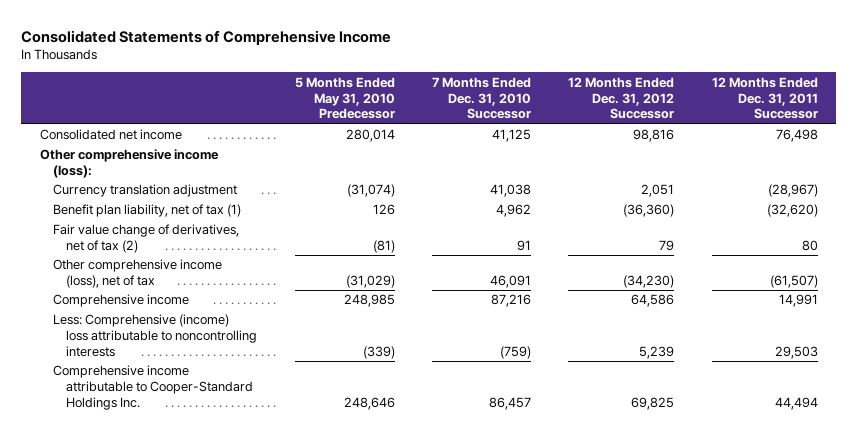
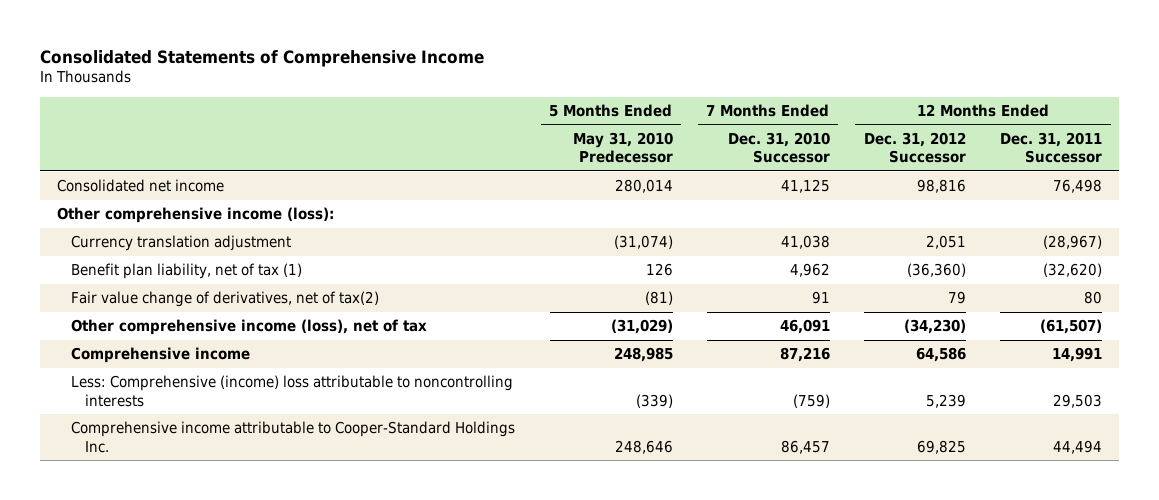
- Fair value change of derivatives, net of tax (2) | (81) | 91 | 79 | 80
+ Fair value change of derivatives, net of tax(2) | (81) | 91 | 79 | 80

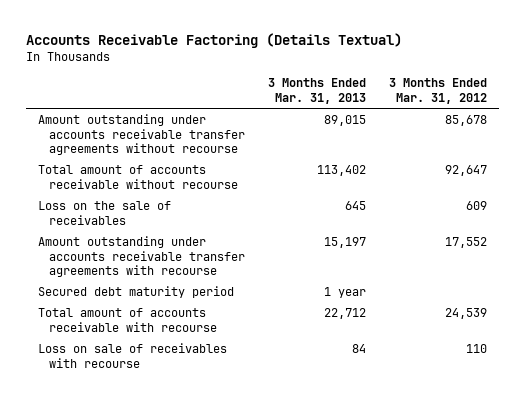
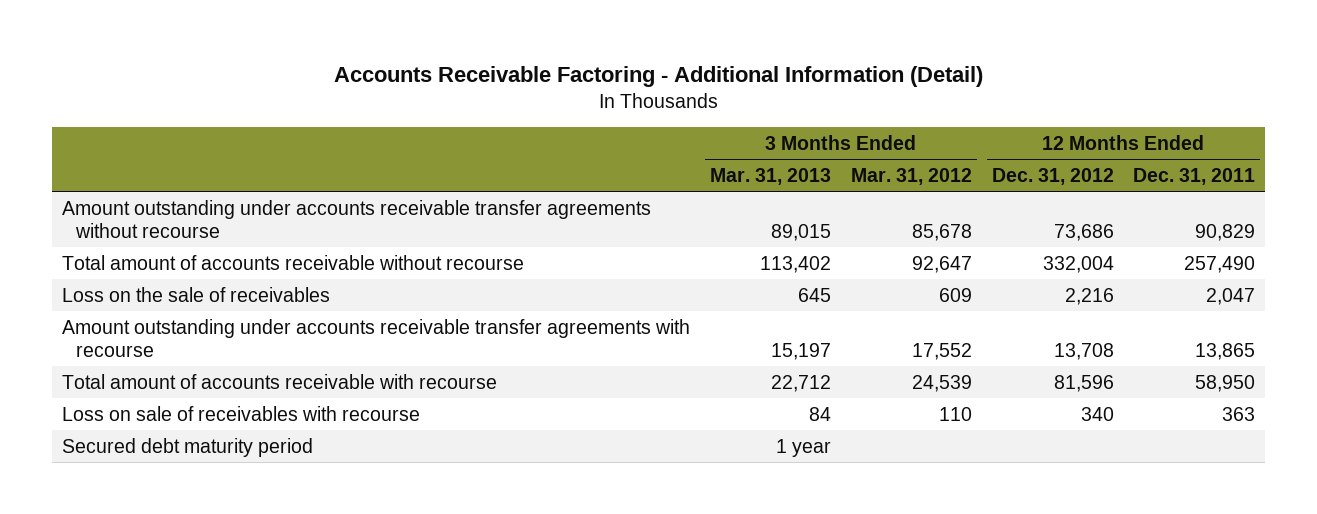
- Accounts Receivable Factoring (Details Textual)
+ Accounts Receivable Factoring - Additional Information (Detail)
- | 3 Months Ended Mar. 31, 2013 | 3 Months Ended Mar. 31, 2012
+ | 3 Months Ended Mar. 31, 2013 | 3 Months Ended Mar. 31, 2012 | 12 Months Ended Dec. 31, 2012 | 12 Months Ended Dec. 31, 2011
moved down: Secured debt maturity period | 1 year | | |

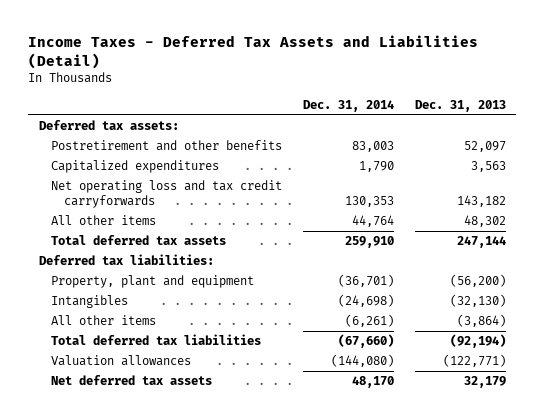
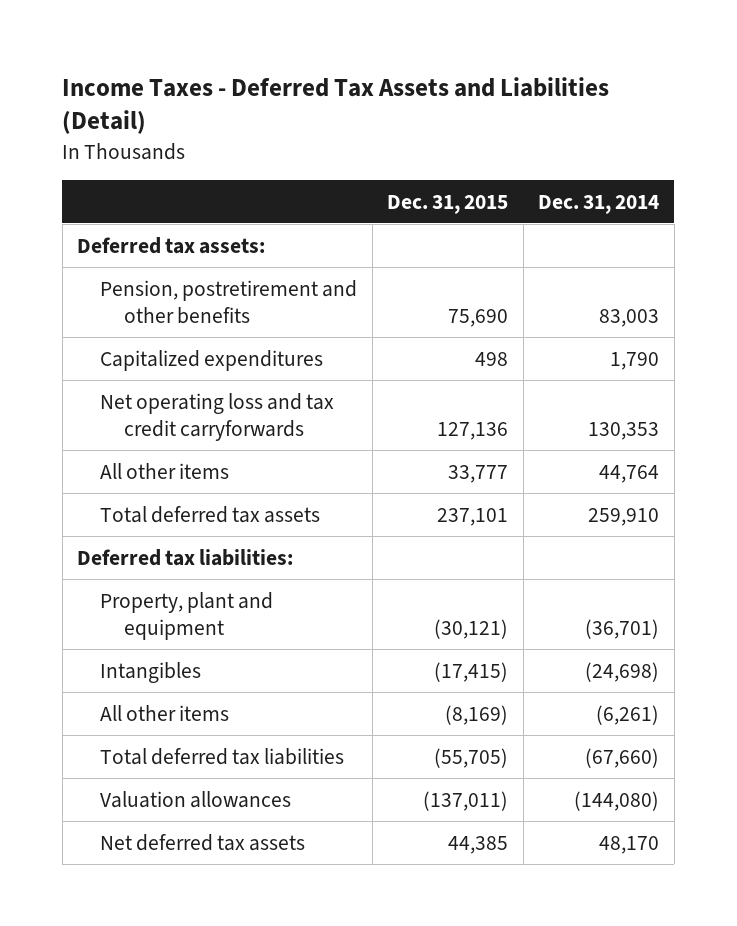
- | Dec. 31, 2014 | Dec. 31, 2013
+ | Dec. 31, 2015 | Dec. 31, 2014
- Postretirement and other benefits | 83,003 | 52,097
+ Pension, postretirement and other benefits | 75,690 | 83,003

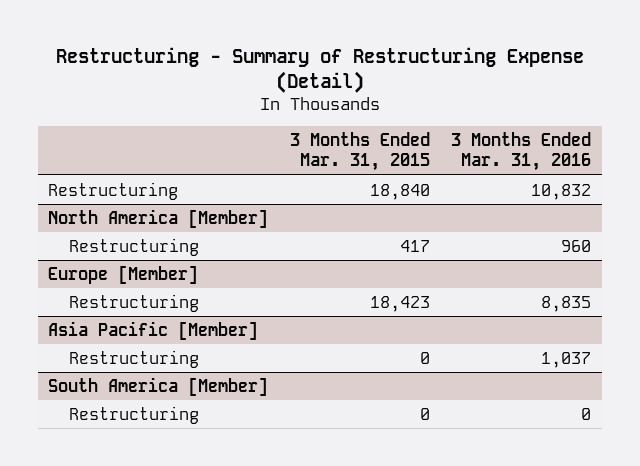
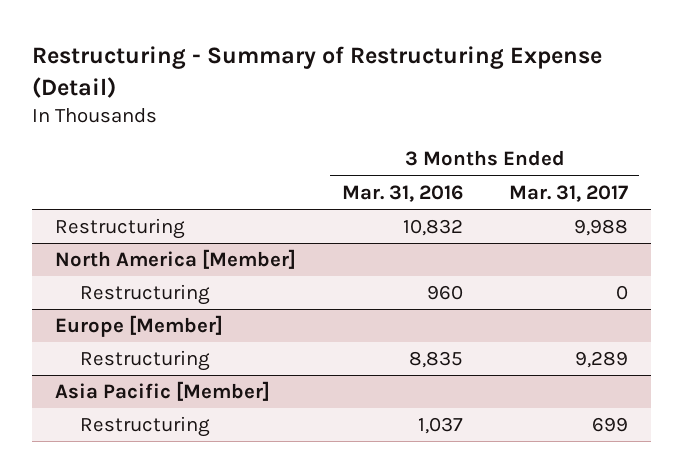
- | 3 Months Ended Mar. 31, 2015 | 3 Months Ended Mar. 31, 2016
+ | 3 Months Ended Mar. 31, 2016 | 3 Months Ended Mar. 31, 2017
- South America [Member]
- Restructuring | 0 | 0

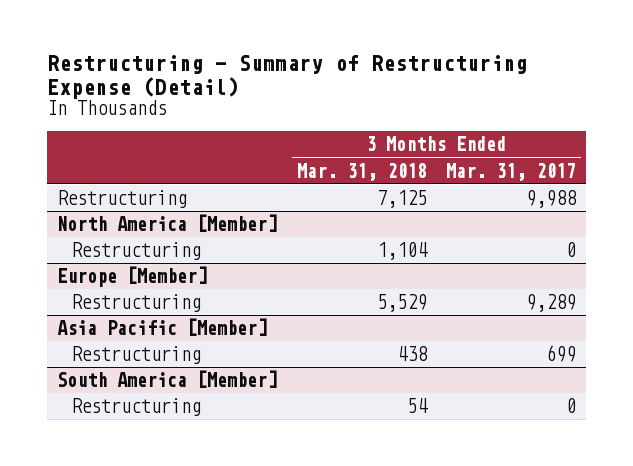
- | 3 Months Ended Mar. 31, 2016 | 3 Months Ended Mar. 31, 2017
+ | 3 Months Ended Mar. 31, 2018 | 3 Months Ended Mar. 31, 2017
+ South America [Member]
+ Restructuring | 54 | 0

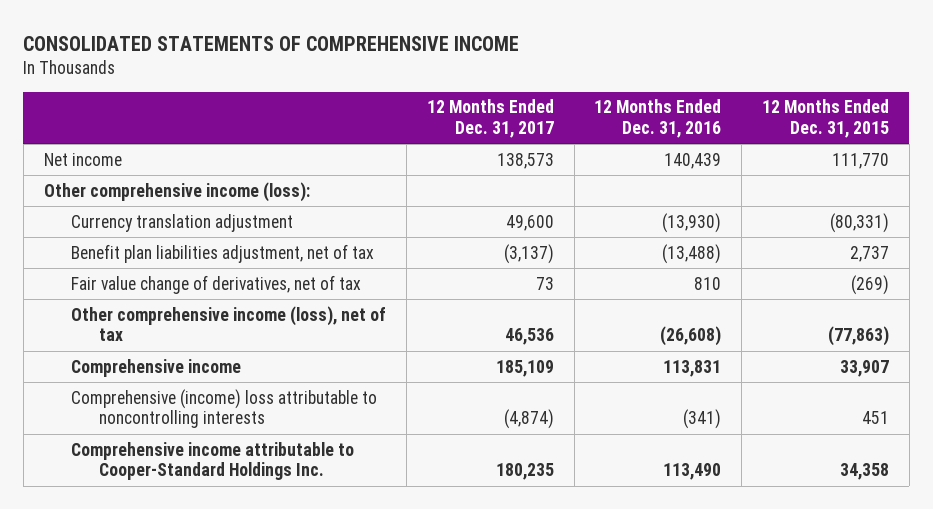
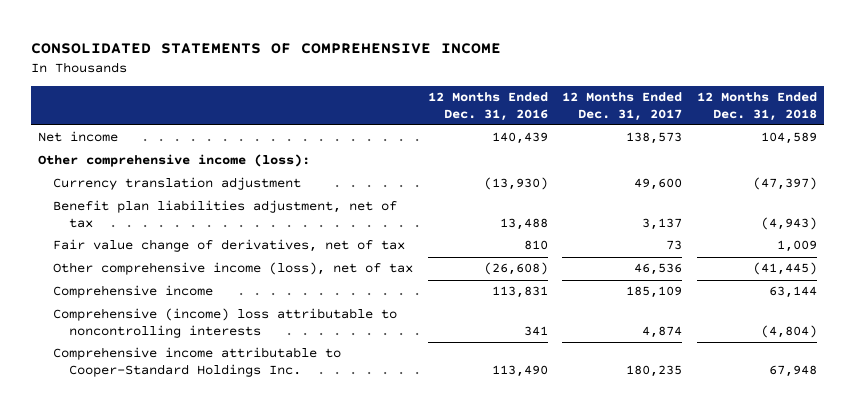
- | 12 Months Ended Dec. 31, 2017 | 12 Months Ended Dec. 31, 2016 | 12 Months Ended Dec. 31, 2015
+ | 12 Months Ended Dec. 31, 2016 | 12 Months Ended Dec. 31, 2017 | 12 Months Ended Dec. 31, 2018
- Benefit plan liabilities adjustment, net of tax | (3,137) | (13,488) | 2,737
+ Benefit plan liabilities adjustment, net of tax | 13,488 | 3,137 | (4,943)
- Comprehensive (income) loss attributable to noncontrolling interests | (4,874) | (341) | 451
+ Comprehensive (income) loss attributable to noncontrolling interests | 341 | 4,874 | (4,804)

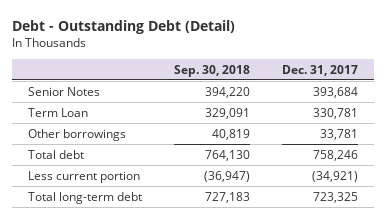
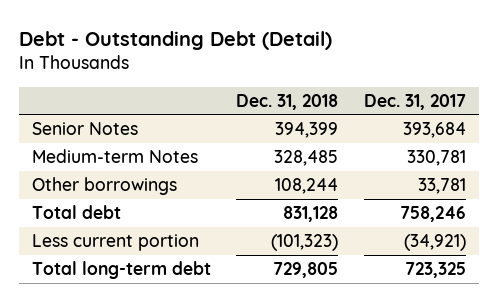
- | Sep. 30, 2018 | Dec. 31, 2017
+ | Dec. 31, 2018 | Dec. 31, 2017
- Term Loan | 329,091 | 330,781
+ Medium-term Notes | 328,485 | 330,781

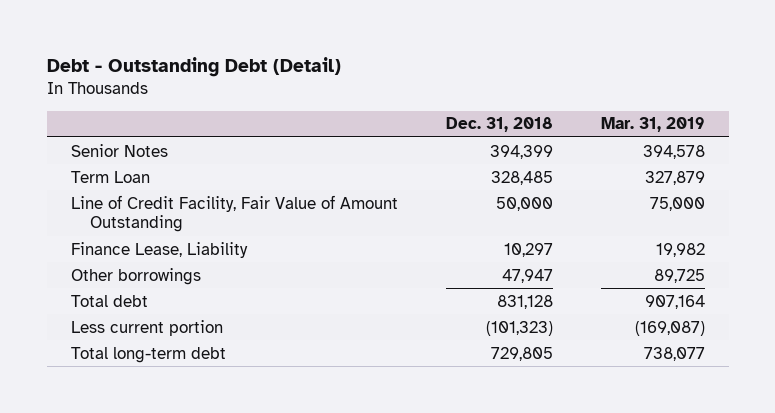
- | Dec. 31, 2018 | Dec. 31, 2017
+ | Dec. 31, 2018 | Mar. 31, 2019
- Medium-term Notes | 328,485 | 330,781
- Other borrowings | 108,244 | 33,781
+ Term Loan | 328,485 | 327,879
+ Line of Credit Facility, Fair Value of Amount Outstanding | 50,000 | 75,000
+ Finance Lease, Liability | 10,297 | 19,982
+ Other borrowings | 47,947 | 89,725

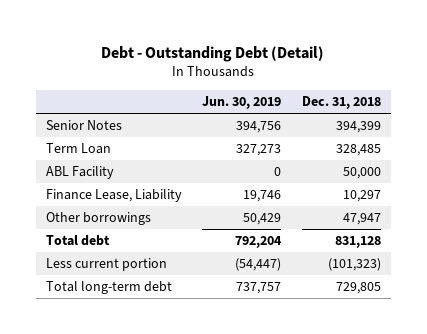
- | Dec. 31, 2018 | Mar. 31, 2019
+ | Jun. 30, 2019 | Dec. 31, 2018
- Line of Credit Facility, Fair Value of Amount Outstanding | 50,000 | 75,000
+ ABL Facility | 0 | 50,000

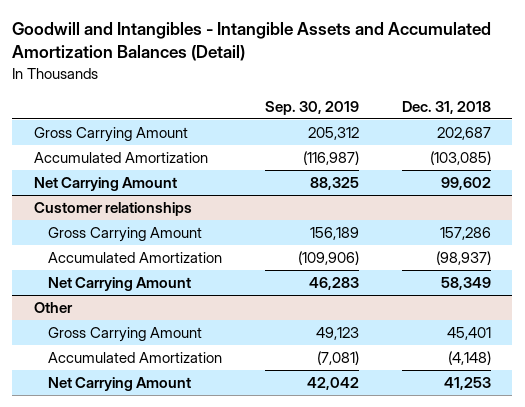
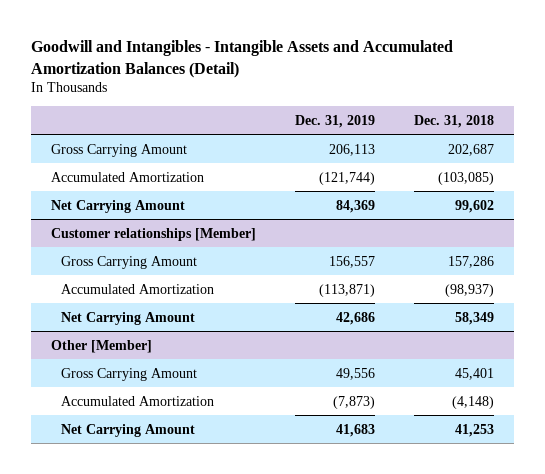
- | Sep. 30, 2019 | Dec. 31, 2018
+ | Dec. 31, 2019 | Dec. 31, 2018
- Customer relationships
+ Customer relationships [Member]
- Other
+ Other [Member]

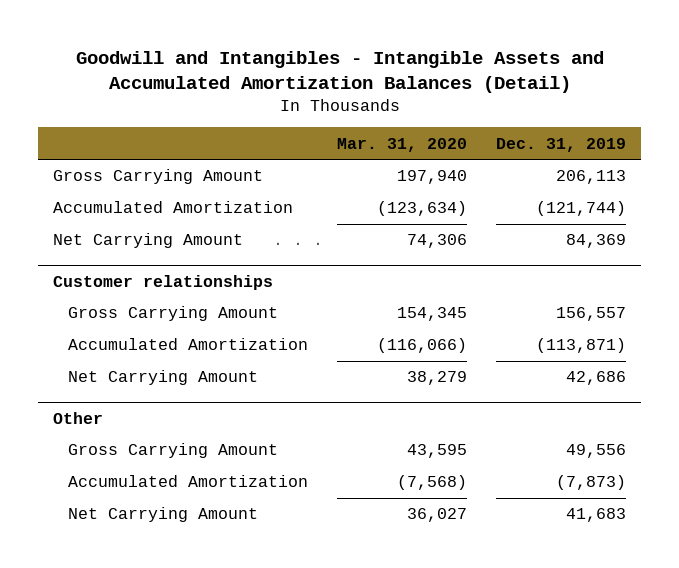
- | Dec. 31, 2019 | Dec. 31, 2018
+ | Mar. 31, 2020 | Dec. 31, 2019
- Customer relationships [Member]
+ Customer relationships
- Other [Member]
+ Other

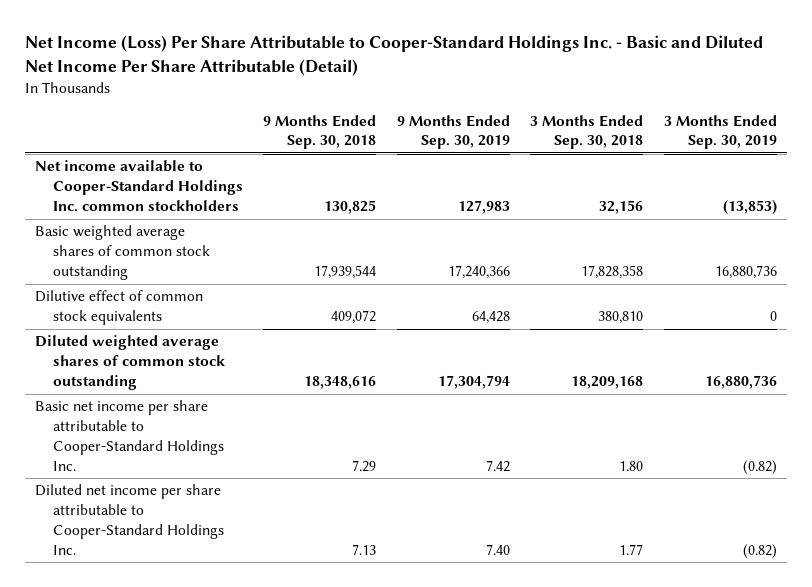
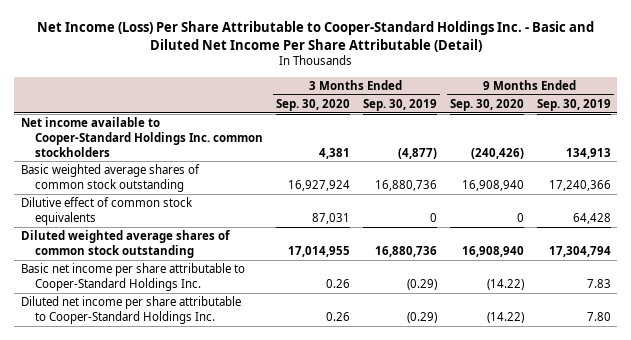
- | 9 Months Ended Sep. 30, 2018 | 9 Months Ended Sep. 30, 2019 | 3 Months Ended Sep. 30, 2018 | 3 Months Ended Sep. 30, 2019
+ | 3 Months Ended Sep. 30, 2020 | 3 Months Ended Sep. 30, 2019 | 9 Months Ended Sep. 30, 2020 | 9 Months Ended Sep. 30, 2019
- Net income available to Cooper-Standard Holdings Inc. common stockholders | 130,825 | 127,983 | 32,156 | (13,853)
+ Net income available to Cooper-Standard Holdings Inc. common stockholders | 4,381 | (4,877) | (240,426) | 134,913
- Basic net income per share attributable to Cooper-Standard Holdings Inc. | 7.29 | 7.42 | 1.80 | (0.82)
- Diluted net income per share attributable to Cooper-Standard Holdings Inc. | 7.13 | 7.40 | 1.77 | (0.82)
+ Basic net income per share attributable to Cooper-Standard Holdings Inc. | 0.26 | (0.29) | (14.22) | 7.83
+ Diluted net income per share attributable to Cooper-Standard Holdings Inc. | 0.26 | (0.29) | (14.22) | 7.80

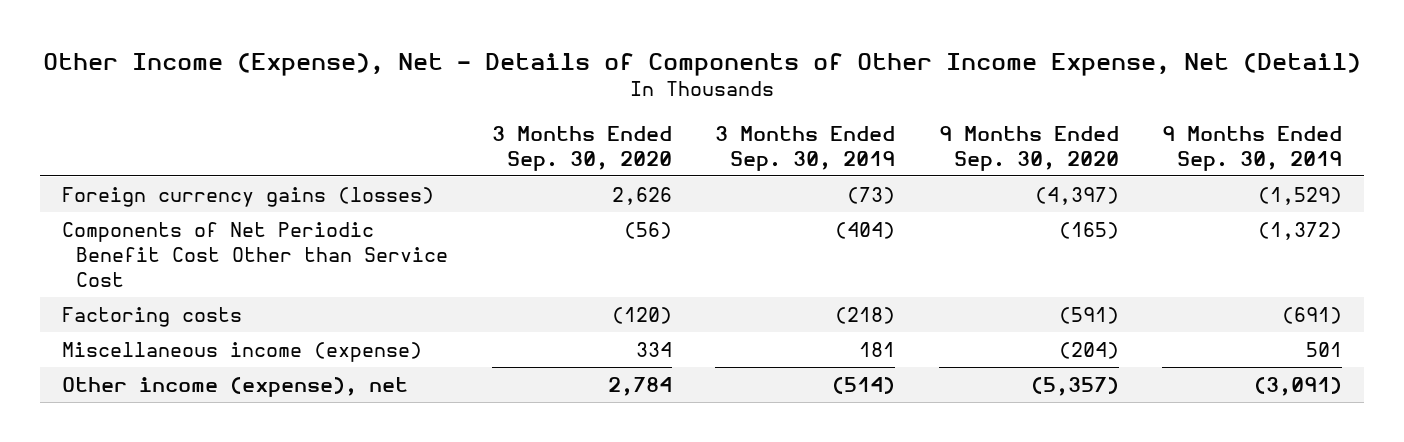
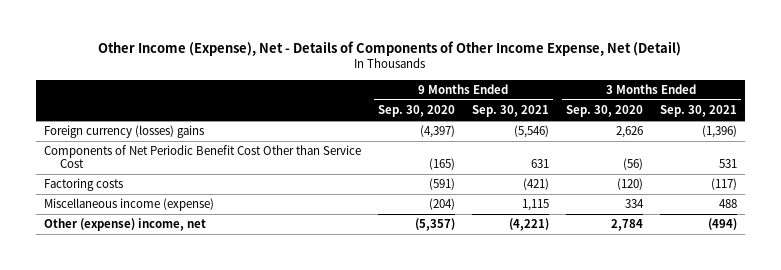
- | 3 Months Ended Sep. 30, 2020 | 3 Months Ended Sep. 30, 2019 | 9 Months Ended Sep. 30, 2020 | 9 Months Ended Sep. 30, 2019
+ | 9 Months Ended Sep. 30, 2020 | 9 Months Ended Sep. 30, 2021 | 3 Months Ended Sep. 30, 2020 | 3 Months Ended Sep. 30, 2021
- Foreign currency gains (losses) | 2,626 | (73) | (4,397) | (1,529)
+ Foreign currency (losses) gains | (4,397) | (5,546) | 2,626 | (1,396)
- Other income (expense), net | 2,784 | (514) | (5,357) | (3,091)
+ Other (expense) income, net | (5,357) | (4,221) | 2,784 | (494)

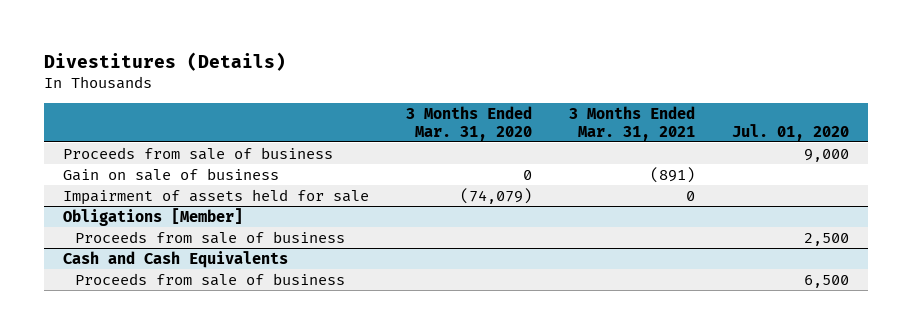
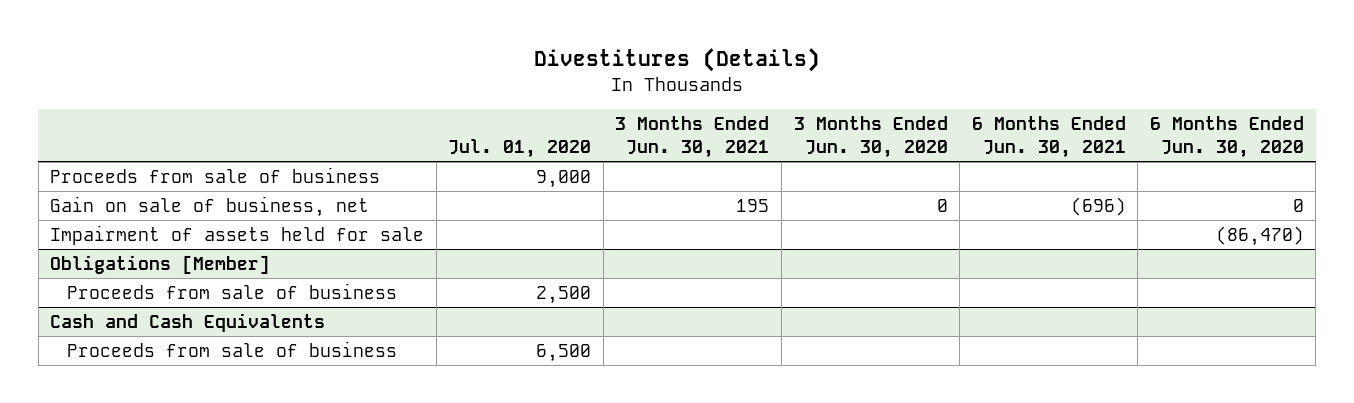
- | 3 Months Ended Mar. 31, 2020 | 3 Months Ended Mar. 31, 2021 | Jul. 01, 2020
+ | Jul. 01, 2020 | 3 Months Ended Jun. 30, 2021 | 3 Months Ended Jun. 30, 2020 | 6 Months Ended Jun. 30, 2021 | 6 Months Ended Jun. 30, 2020
- Gain on sale of business | 0 | (891) |
+ Gain on sale of business, net | | 195 | 0 | (696) | 0

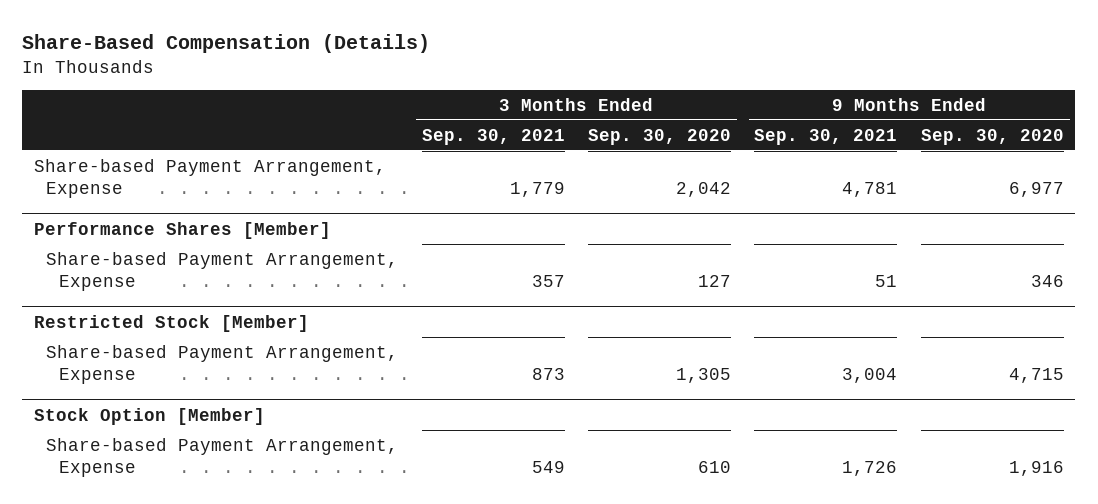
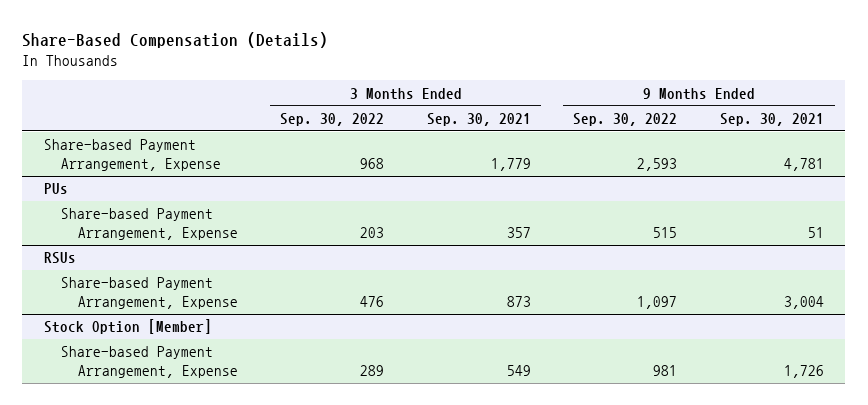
- | 3 Months Ended Sep. 30, 2021 | 3 Months Ended Sep. 30, 2020 | 9 Months Ended Sep. 30, 2021 | 9 Months Ended Sep. 30, 2020
+ | 3 Months Ended Sep. 30, 2022 | 3 Months Ended Sep. 30, 2021 | 9 Months Ended Sep. 30, 2022 | 9 Months Ended Sep. 30, 2021
- Performance Shares [Member]
+ PUs
- Restricted Stock [Member]
+ RSUs

